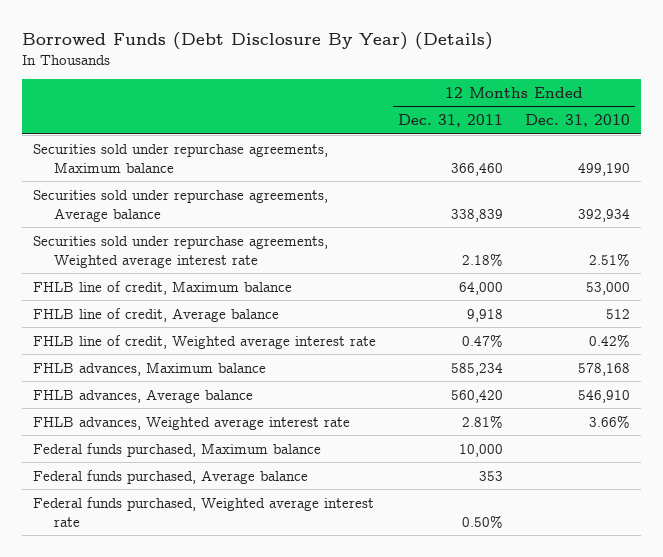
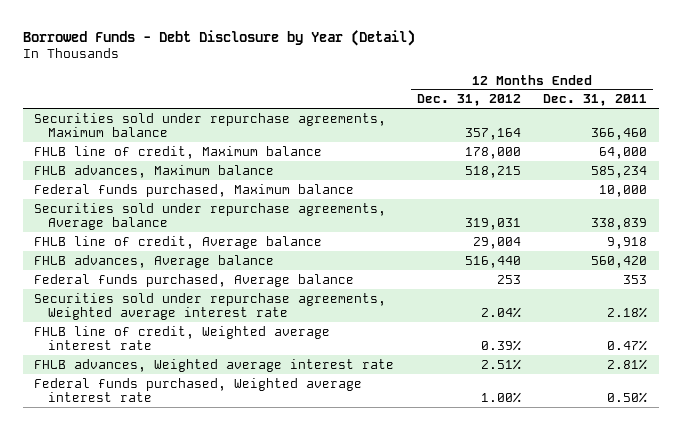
- Borrowed Funds (Debt Disclosure By Year) (Details)
+ Borrowed Funds - Debt Disclosure by Year (Detail)
- | 12 Months Ended Dec. 31, 2011 | 12 Months Ended Dec. 31, 2010
+ | 12 Months Ended Dec. 31, 2012 | 12 Months Ended Dec. 31, 2011
moved down: Securities sold under repurchase agreements, Average balance | 319,031 | 338,839
moved down: FHLB line of credit, Average balance | 29,004 | 9,918
moved down: FHLB advances, Average balance | 516,440 | 560,420
moved down: Securities sold under repurchase agreements, Weighted average interest rate | 2.04% | 2.18%
moved down: FHLB line of credit, Weighted average interest rate | 0.39% | 0.47%
moved down: FHLB advances, Weighted average interest rate | 2.51% | 2.81%

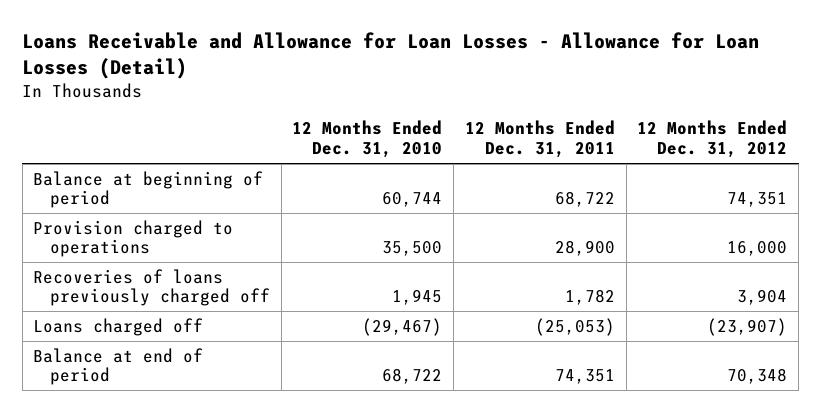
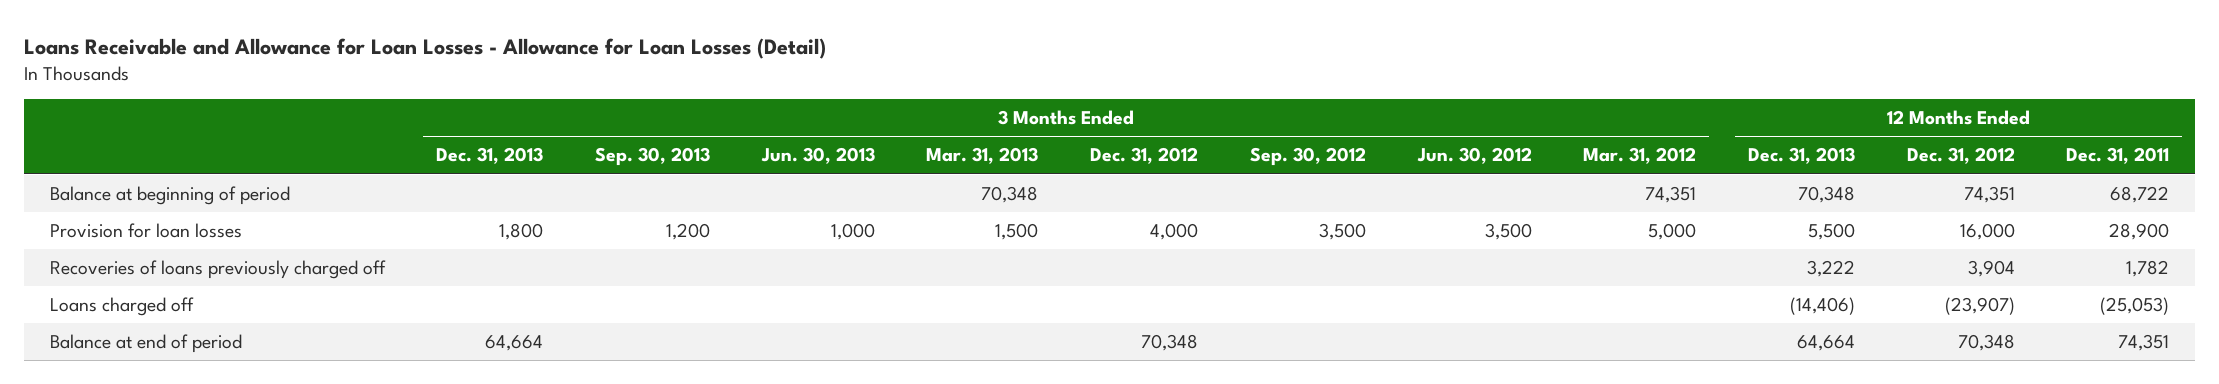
- | 12 Months Ended Dec. 31, 2010 | 12 Months Ended Dec. 31, 2011 | 12 Months Ended Dec. 31, 2012
+ | 3 Months Ended Dec. 31, 2013 | 3 Months Ended Sep. 30, 2013 | 3 Months Ended Jun. 30, 2013 | 3 Months Ended Mar. 31, 2013 | 3 Months Ended Dec. 31, 2012 | 3 Months Ended Sep. 30, 2012 | 3 Months Ended Jun. 30, 2012 | 3 Months Ended Mar. 31, 2012 | 12 Months Ended Dec. 31, 2013 | 12 Months Ended Dec. 31, 2012 | 12 Months Ended Dec. 31, 2011
- Provision charged to operations | 35,500 | 28,900 | 16,000
+ Provision for loan losses | 1,800 | 1,200 | 1,000 | 1,500 | 4,000 | 3,500 | 3,500 | 5,000 | 5,500 | 16,000 | 28,900

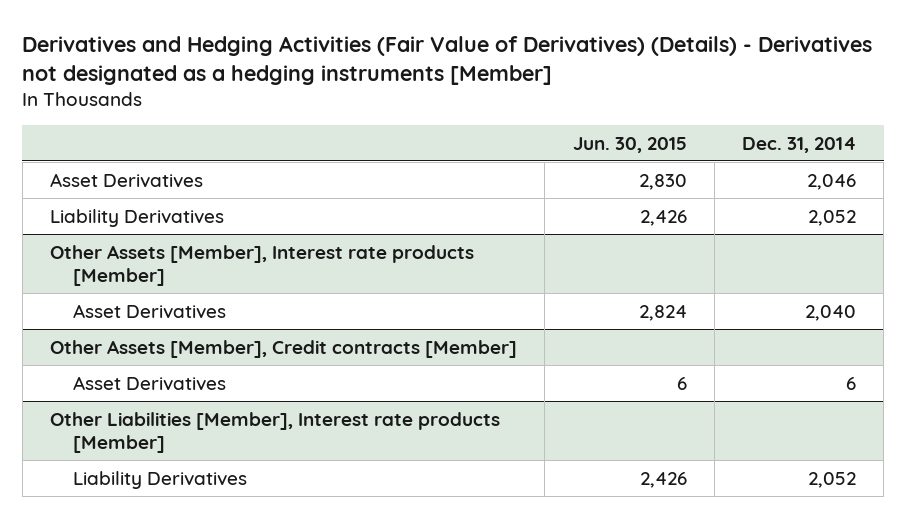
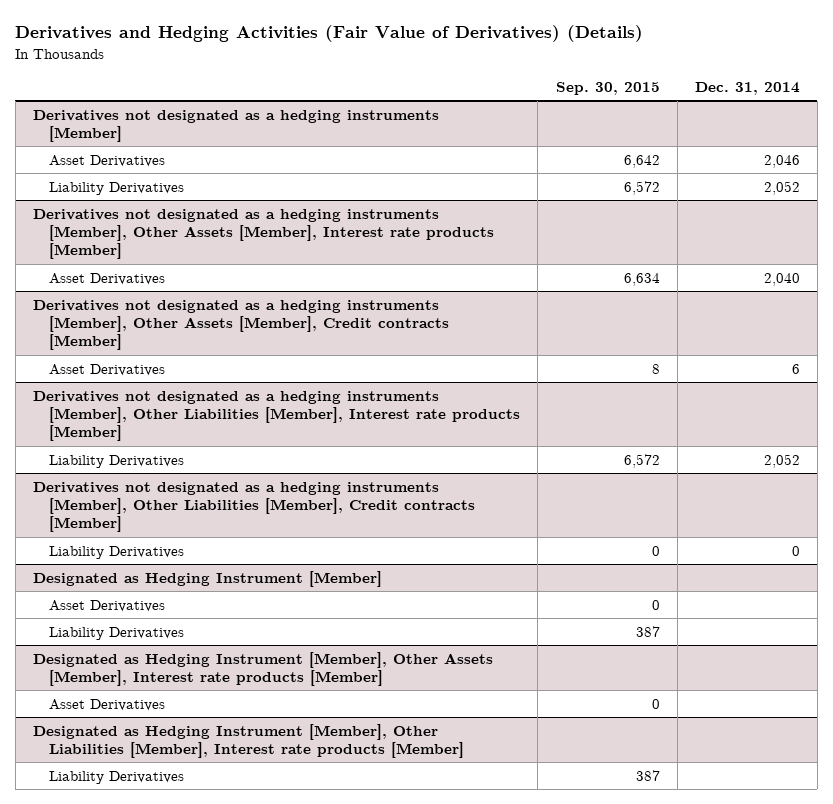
- Derivatives and Hedging Activities (Fair Value of Derivatives) (Details) - Derivatives not designated as a hedging instruments [Member]
+ Derivatives and Hedging Activities (Fair Value of Derivatives) (Details)
- | Jun. 30, 2015 | Dec. 31, 2014
+ | Sep. 30, 2015 | Dec. 31, 2014
+ Derivatives not designated as a hedging instruments [Member]
- Other Assets [Member], Interest rate products [Member]
+ Derivatives not designated as a hedging instruments [Member], Other Assets [Member], Interest rate products [Member]
- Other Assets [Member], Credit contracts [Member]
+ Derivatives not designated as a hedging instruments [Member], Other Assets [Member], Credit contracts [Member]
- Other Liabilities [Member], Interest rate products [Member]
+ Derivatives not designated as a hedging instruments [Member], Other Liabilities [Member], Interest rate products [Member]
+ Derivatives not designated as a hedging instruments [Member], Other Liabilities [Member], Credit contracts [Member]
+ Liability Derivatives | 0 | 0
+ Designated as Hedging Instrument [Member]
+ Asset Derivatives | 0 |
+ Liability Derivatives | 387 |
+ Designated as Hedging Instrument [Member], Other Assets [Member], Interest rate products [Member]
+ Asset Derivatives | 0 |
+ Designated as Hedging Instrument [Member], Other Liabilities [Member], Interest rate products [Member]
+ Liability Derivatives | 387 |

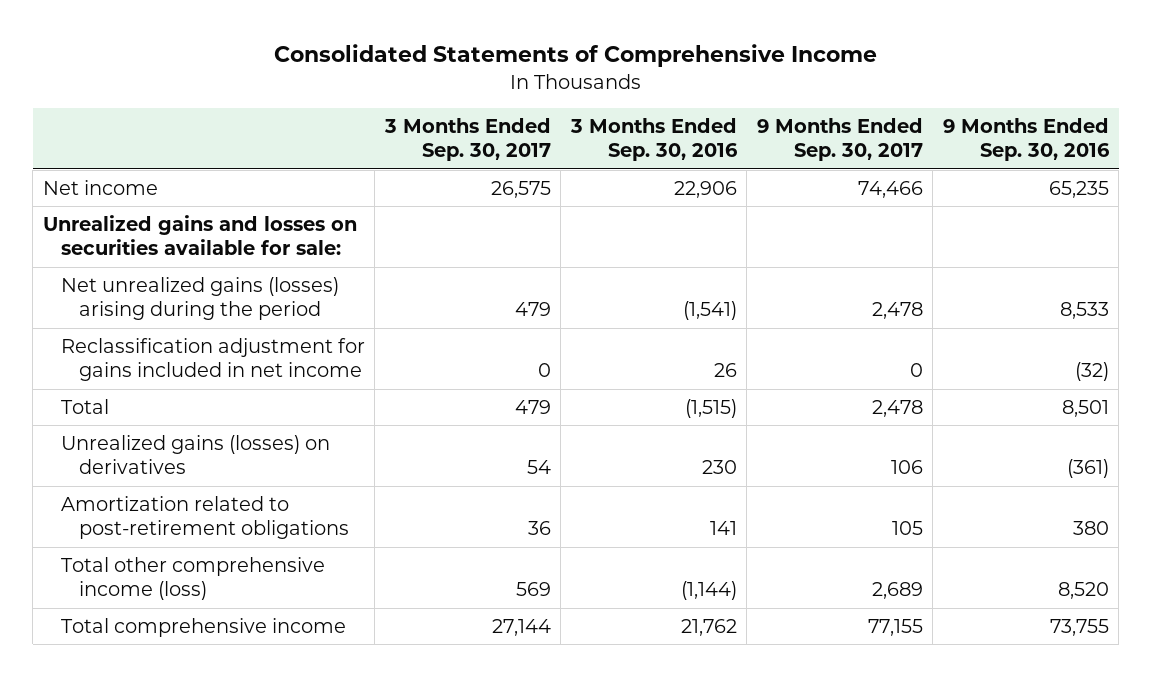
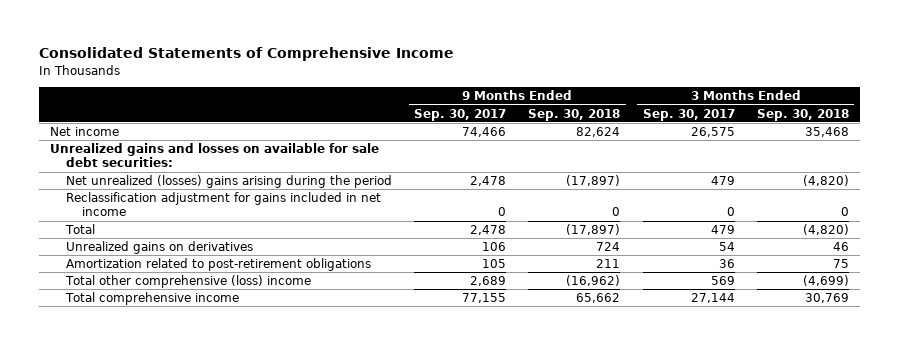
- | 3 Months Ended Sep. 30, 2017 | 3 Months Ended Sep. 30, 2016 | 9 Months Ended Sep. 30, 2017 | 9 Months Ended Sep. 30, 2016
+ | 9 Months Ended Sep. 30, 2017 | 9 Months Ended Sep. 30, 2018 | 3 Months Ended Sep. 30, 2017 | 3 Months Ended Sep. 30, 2018
- Unrealized gains and losses on securities available for sale:
- Net unrealized gains (losses) arising during the period | 479 | (1,541) | 2,478 | 8,533
+ Unrealized gains and losses on available for sale debt securities:
+ Net unrealized (losses) gains arising during the period | 2,478 | (17,897) | 479 | (4,820)
- Unrealized gains (losses) on derivatives | 54 | 230 | 106 | (361)
+ Unrealized gains on derivatives | 106 | 724 | 54 | 46
- Total other comprehensive income (loss) | 569 | (1,144) | 2,689 | 8,520
+ Total other comprehensive (loss) income | 2,689 | (16,962) | 569 | (4,699)

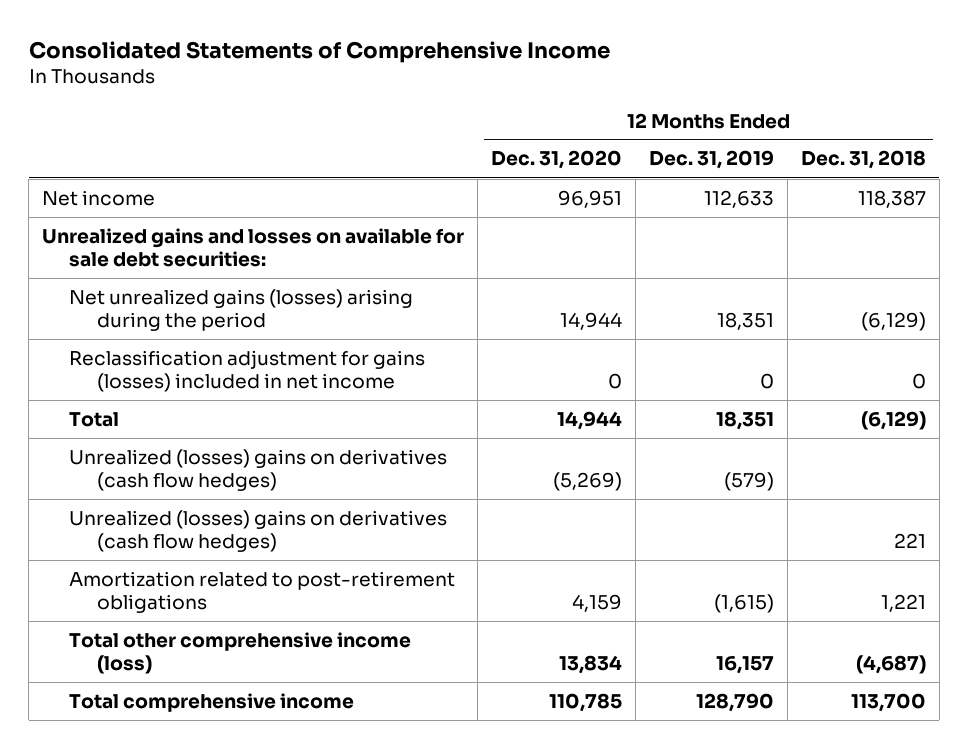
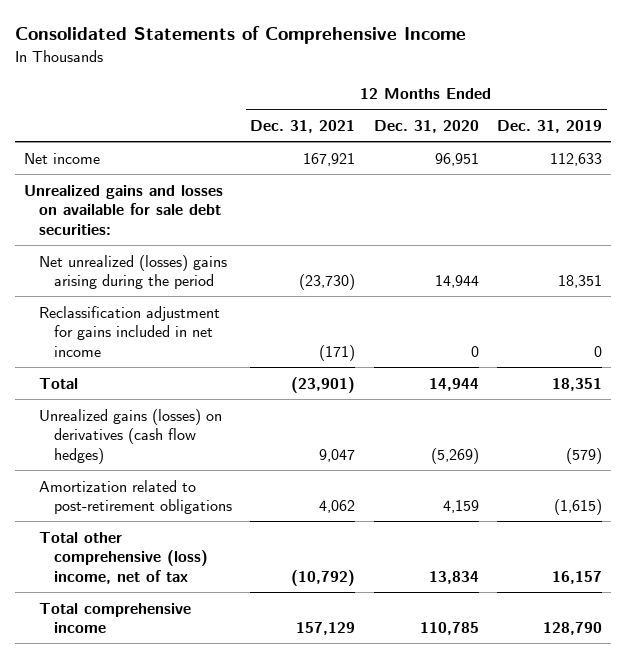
- | 12 Months Ended Dec. 31, 2020 | 12 Months Ended Dec. 31, 2019 | 12 Months Ended Dec. 31, 2018
+ | 12 Months Ended Dec. 31, 2021 | 12 Months Ended Dec. 31, 2020 | 12 Months Ended Dec. 31, 2019
- Net unrealized gains (losses) arising during the period | 14,944 | 18,351 | (6,129)
- Reclassification adjustment for gains (losses) included in net income | 0 | 0 | 0
+ Net unrealized (losses) gains arising during the period | (23,730) | 14,944 | 18,351
+ Reclassification adjustment for gains included in net income | (171) | 0 | 0
- Unrealized (losses) gains on derivatives (cash flow hedges) | (5,269) | (579) |
- Unrealized (losses) gains on derivatives (cash flow hedges) | | | 221
+ Unrealized gains (losses) on derivatives (cash flow hedges) | 9,047 | (5,269) | (579)
- Total other comprehensive income (loss) | 13,834 | 16,157 | (4,687)
+ Total other comprehensive (loss) income, net of tax | (10,792) | 13,834 | 16,157

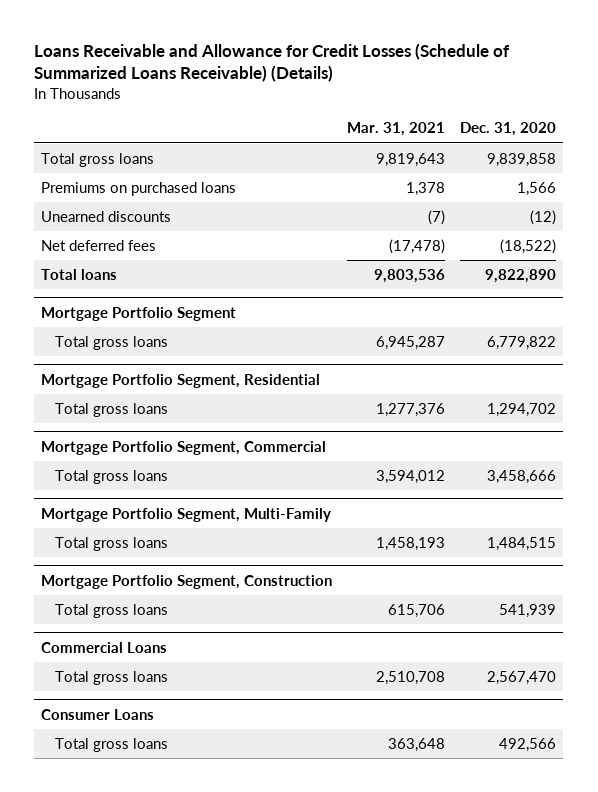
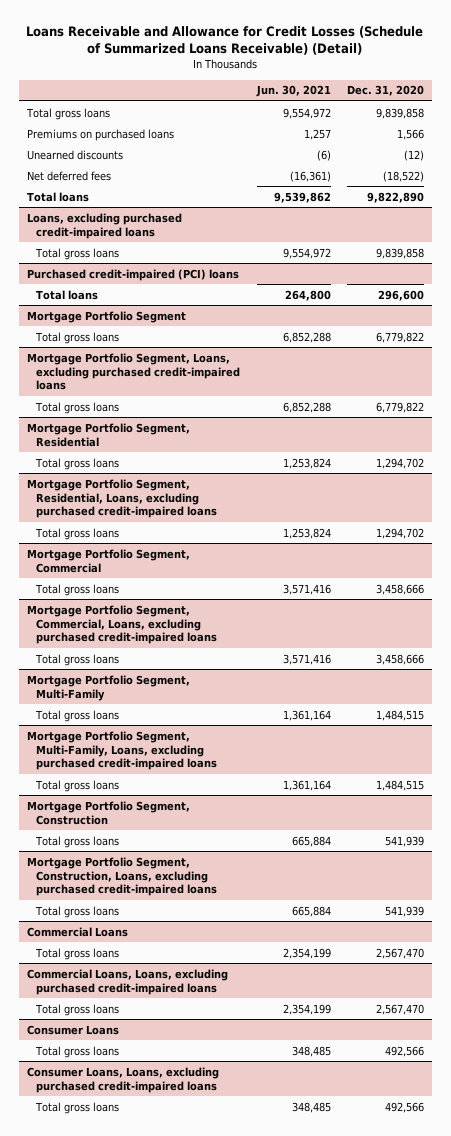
- Loans Receivable and Allowance for Credit Losses (Schedule of Summarized Loans Receivable) (Details)
+ Loans Receivable and Allowance for Credit Losses (Schedule of Summarized Loans Receivable) (Detail)
- | Mar. 31, 2021 | Dec. 31, 2020
+ | Jun. 30, 2021 | Dec. 31, 2020
+ Loans, excluding purchased credit-impaired loans
+ Total gross loans | 9,554,972 | 9,839,858
+ Purchased credit-impaired (PCI) loans
+ Total loans | 264,800 | 296,600
+ Mortgage Portfolio Segment, Loans, excluding purchased credit-impaired loans
+ Total gross loans | 6,852,288 | 6,779,822
+ Mortgage Portfolio Segment, Residential, Loans, excluding purchased credit-impaired loans
+ Total gross loans | 1,253,824 | 1,294,702
+ Mortgage Portfolio Segment, Commercial, Loans, excluding purchased credit-impaired loans
+ Total gross loans | 3,571,416 | 3,458,666
+ Mortgage Portfolio Segment, Multi-Family, Loans, excluding purchased credit-impaired loans
+ Total gross loans | 1,361,164 | 1,484,515
+ Mortgage Portfolio Segment, Construction, Loans, excluding purchased credit-impaired loans
+ Total gross loans | 665,884 | 541,939
+ Commercial Loans, Loans, excluding purchased credit-impaired loans
+ Total gross loans | 2,354,199 | 2,567,470
+ Consumer Loans, Loans, excluding purchased credit-impaired loans
+ Total gross loans | 348,485 | 492,566

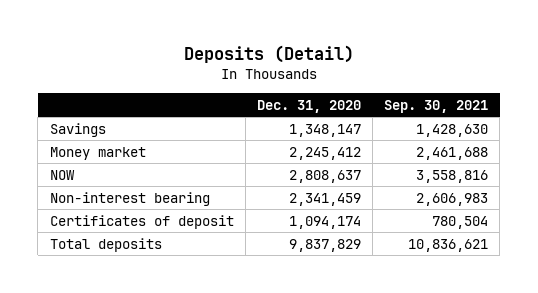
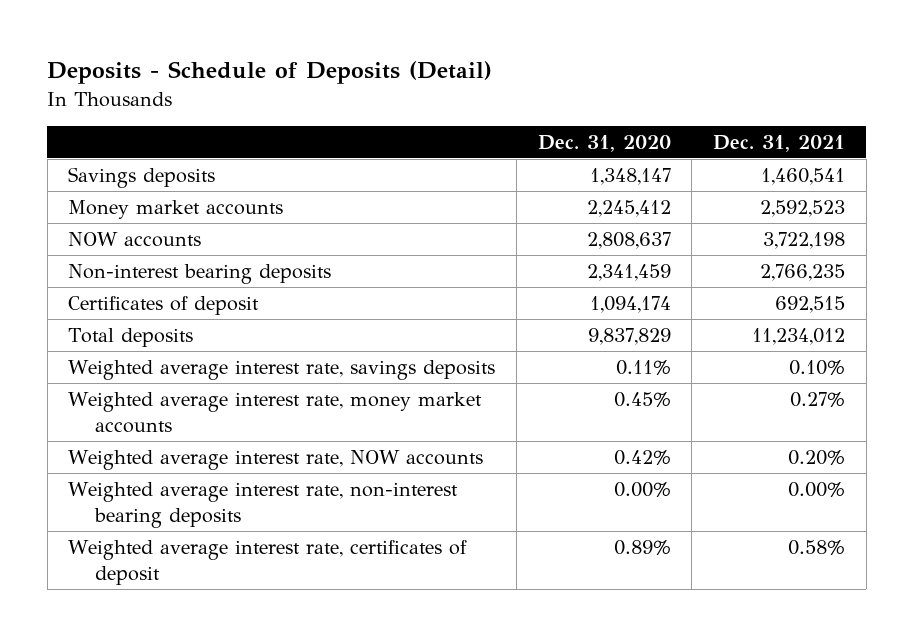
- Deposits (Detail)
+ Deposits - Schedule of Deposits (Detail)
- | Dec. 31, 2020 | Sep. 30, 2021
+ | Dec. 31, 2020 | Dec. 31, 2021
- Savings | 1,348,147 | 1,428,630
- Money market | 2,245,412 | 2,461,688
- NOW | 2,808,637 | 3,558,816
- Non-interest bearing | 2,341,459 | 2,606,983
+ Savings deposits | 1,348,147 | 1,460,541
+ Money market accounts | 2,245,412 | 2,592,523
+ NOW accounts | 2,808,637 | 3,722,198
+ Non-interest bearing deposits | 2,341,459 | 2,766,235
+ Weighted average interest rate, savings deposits | 0.11% | 0.10%
+ Weighted average interest rate, money market accounts | 0.45% | 0.27%
+ Weighted average interest rate, NOW accounts | 0.42% | 0.20%
+ Weighted average interest rate, non-interest bearing deposits | 0.00% | 0.00%
+ Weighted average interest rate, certificates of deposit | 0.89% | 0.58%

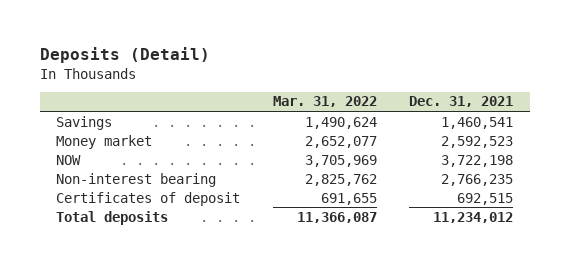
- Deposits - Schedule of Deposits (Detail)
+ Deposits (Detail)
- | Dec. 31, 2020 | Dec. 31, 2021
+ | Mar. 31, 2022 | Dec. 31, 2021
- Savings deposits | 1,348,147 | 1,460,541
- Money market accounts | 2,245,412 | 2,592,523
- NOW accounts | 2,808,637 | 3,722,198
- Non-interest bearing deposits | 2,341,459 | 2,766,235
+ Savings | 1,490,624 | 1,460,541
+ Money market | 2,652,077 | 2,592,523
+ NOW | 3,705,969 | 3,722,198
+ Non-interest bearing | 2,825,762 | 2,766,235
- Weighted average interest rate, savings deposits | 0.11% | 0.10%
- Weighted average interest rate, money market accounts | 0.45% | 0.27%
- Weighted average interest rate, NOW accounts | 0.42% | 0.20%
- Weighted average interest rate, non-interest bearing deposits | 0.00% | 0.00%
- Weighted average interest rate, certificates of deposit | 0.89% | 0.58%

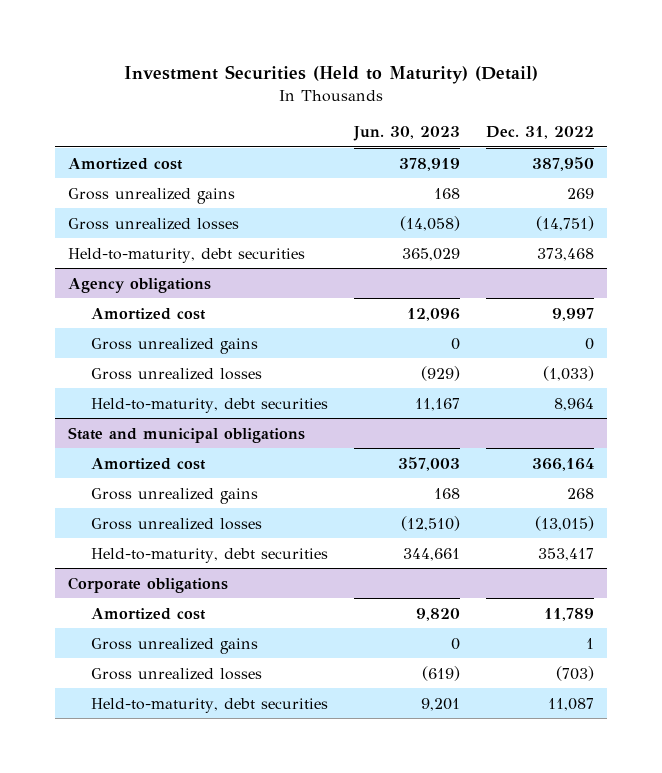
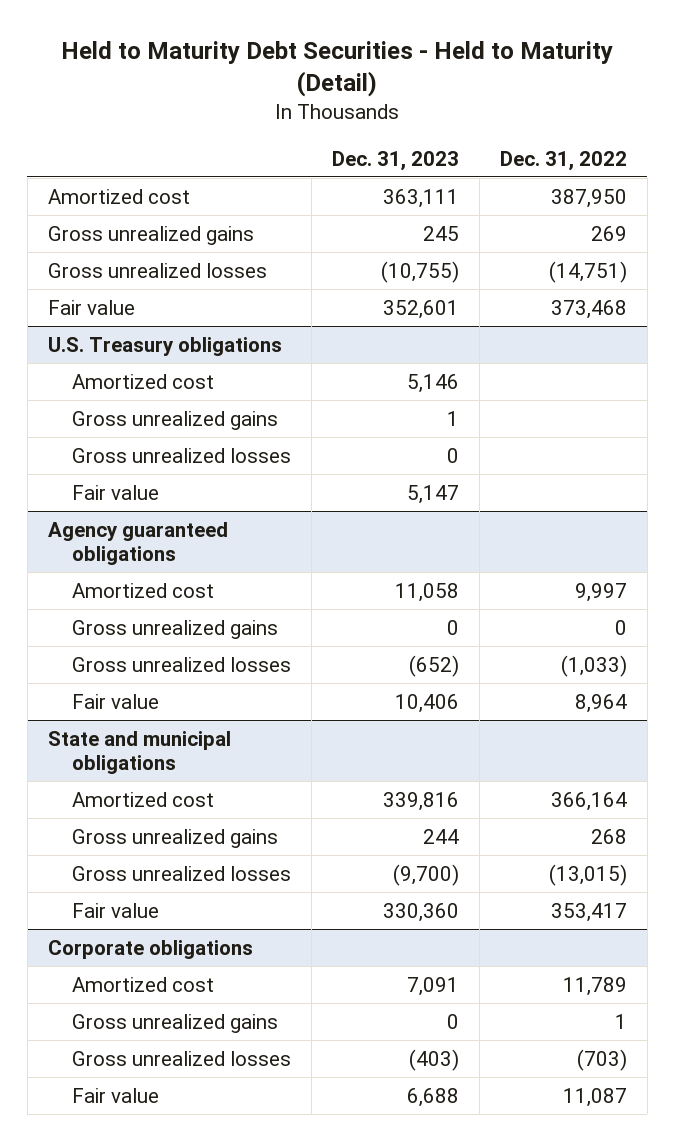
- Investment Securities (Held to Maturity) (Detail)
+ Held to Maturity Debt Securities - Held to Maturity (Detail)
- | Jun. 30, 2023 | Dec. 31, 2022
+ | Dec. 31, 2023 | Dec. 31, 2022
- Held-to-maturity, debt securities | 365,029 | 373,468
- Agency obligations
+ Fair value | 352,601 | 373,468
+ U.S. Treasury obligations
+ Amortized cost | 5,146 |
+ Gross unrealized gains | 1 |
+ Gross unrealized losses | 0 |
+ Fair value | 5,147 |
+ Agency guaranteed obligations
- Held-to-maturity, debt securities | 11,167 | 8,964
+ Fair value | 10,406 | 8,964
@ State and municipal obligations
- Held-to-maturity, debt securities | 344,661 | 353,417
+ Fair value | 330,360 | 353,417
@ Corporate obligations
- Held-to-maturity, debt securities | 9,201 | 11,087
+ Fair value | 6,688 | 11,087

